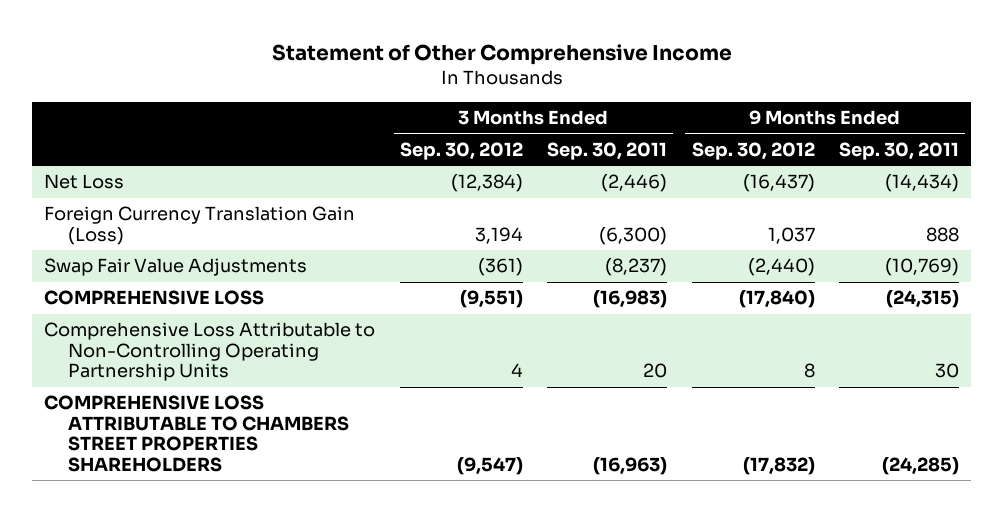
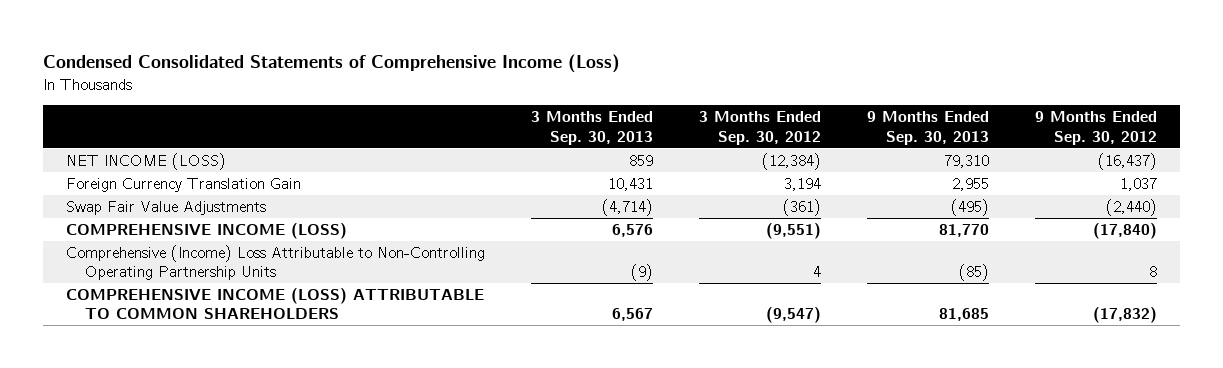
- Statement of Other Comprehensive Income
+ Condensed Consolidated Statements of Comprehensive Income (Loss)
- | 3 Months Ended Sep. 30, 2012 | 3 Months Ended Sep. 30, 2011 | 9 Months Ended Sep. 30, 2012 | 9 Months Ended Sep. 30, 2011
+ | 3 Months Ended Sep. 30, 2013 | 3 Months Ended Sep. 30, 2012 | 9 Months Ended Sep. 30, 2013 | 9 Months Ended Sep. 30, 2012
- Net Loss | (12,384) | (2,446) | (16,437) | (14,434)
- Foreign Currency Translation Gain (Loss) | 3,194 | (6,300) | 1,037 | 888
+ NET INCOME (LOSS) | 859 | (12,384) | 79,310 | (16,437)
+ Foreign Currency Translation Gain | 10,431 | 3,194 | 2,955 | 1,037
- COMPREHENSIVE LOSS | (9,551) | (16,983) | (17,840) | (24,315)
- Comprehensive Loss Attributable to Non-Controlling Operating Partnership Units | 4 | 20 | 8 | 30
- COMPREHENSIVE LOSS ATTRIBUTABLE TO CHAMBERS STREET PROPERTIES SHAREHOLDERS | (9,547) | (16,963) | (17,832) | (24,285)
+ COMPREHENSIVE INCOME (LOSS) | 6,576 | (9,551) | 81,770 | (17,840)
+ Comprehensive (Income) Loss Attributable to Non-Controlling Operating Partnership Units | (9) | 4 | (85) | 8
+ COMPREHENSIVE INCOME (LOSS) ATTRIBUTABLE TO COMMON SHAREHOLDERS | 6,567 | (9,547) | 81,685 | (17,832)

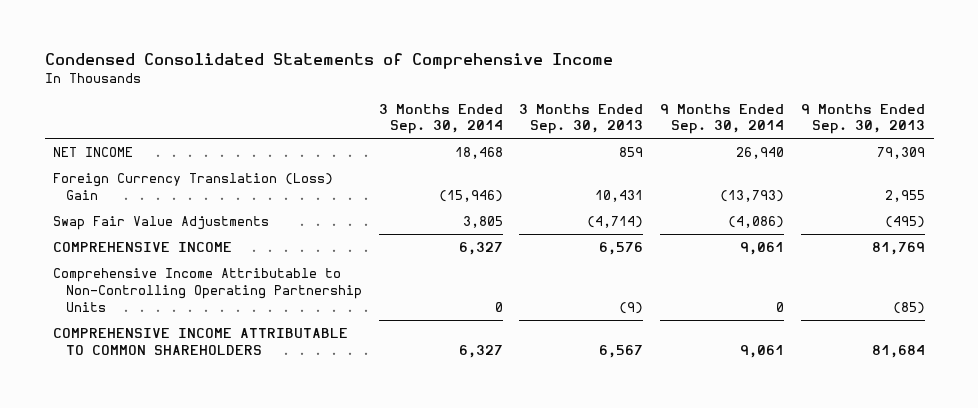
- Condensed Consolidated Statements of Comprehensive Income (Loss)
+ Condensed Consolidated Statements of Comprehensive Income
- | 3 Months Ended Sep. 30, 2013 | 3 Months Ended Sep. 30, 2012 | 9 Months Ended Sep. 30, 2013 | 9 Months Ended Sep. 30, 2012
+ | 3 Months Ended Sep. 30, 2014 | 3 Months Ended Sep. 30, 2013 | 9 Months Ended Sep. 30, 2014 | 9 Months Ended Sep. 30, 2013
- NET INCOME (LOSS) | 859 | (12,384) | 79,310 | (16,437)
- Foreign Currency Translation Gain | 10,431 | 3,194 | 2,955 | 1,037
+ NET INCOME | 18,468 | 859 | 26,940 | 79,309
+ Foreign Currency Translation (Loss) Gain | (15,946) | 10,431 | (13,793) | 2,955
- COMPREHENSIVE INCOME (LOSS) | 6,576 | (9,551) | 81,770 | (17,840)
- Comprehensive (Income) Loss Attributable to Non-Controlling Operating Partnership Units | (9) | 4 | (85) | 8
- COMPREHENSIVE INCOME (LOSS) ATTRIBUTABLE TO COMMON SHAREHOLDERS | 6,567 | (9,547) | 81,685 | (17,832)
+ COMPREHENSIVE INCOME | 6,327 | 6,576 | 9,061 | 81,769
+ Comprehensive Income Attributable to Non-Controlling Operating Partnership Units | 0 | (9) | 0 | (85)
+ COMPREHENSIVE INCOME ATTRIBUTABLE TO COMMON SHAREHOLDERS | 6,327 | 6,567 | 9,061 | 81,684

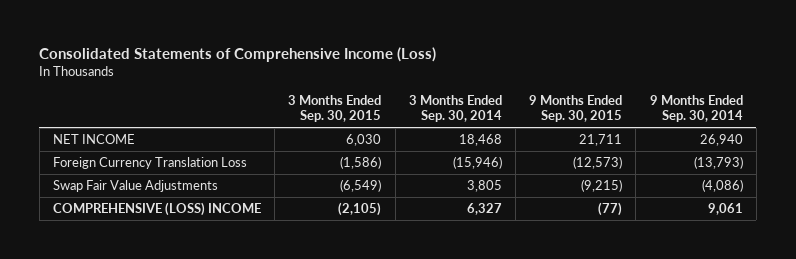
- Condensed Consolidated Statements of Comprehensive Income
+ Consolidated Statements of Comprehensive Income (Loss)
- | 3 Months Ended Sep. 30, 2014 | 3 Months Ended Sep. 30, 2013 | 9 Months Ended Sep. 30, 2014 | 9 Months Ended Sep. 30, 2013
+ | 3 Months Ended Sep. 30, 2015 | 3 Months Ended Sep. 30, 2014 | 9 Months Ended Sep. 30, 2015 | 9 Months Ended Sep. 30, 2014
- Foreign Currency Translation (Loss) Gain | (15,946) | 10,431 | (13,793) | 2,955
+ Foreign Currency Translation Loss | (1,586) | (15,946) | (12,573) | (13,793)
- COMPREHENSIVE INCOME | 6,327 | 6,576 | 9,061 | 81,769
- Comprehensive Income Attributable to Non-Controlling Operating Partnership Units | 0 | (9) | 0 | (85)
- COMPREHENSIVE INCOME ATTRIBUTABLE TO COMMON SHAREHOLDERS | 6,327 | 6,567 | 9,061 | 81,684
+ COMPREHENSIVE (LOSS) INCOME | (2,105) | 6,327 | (77) | 9,061

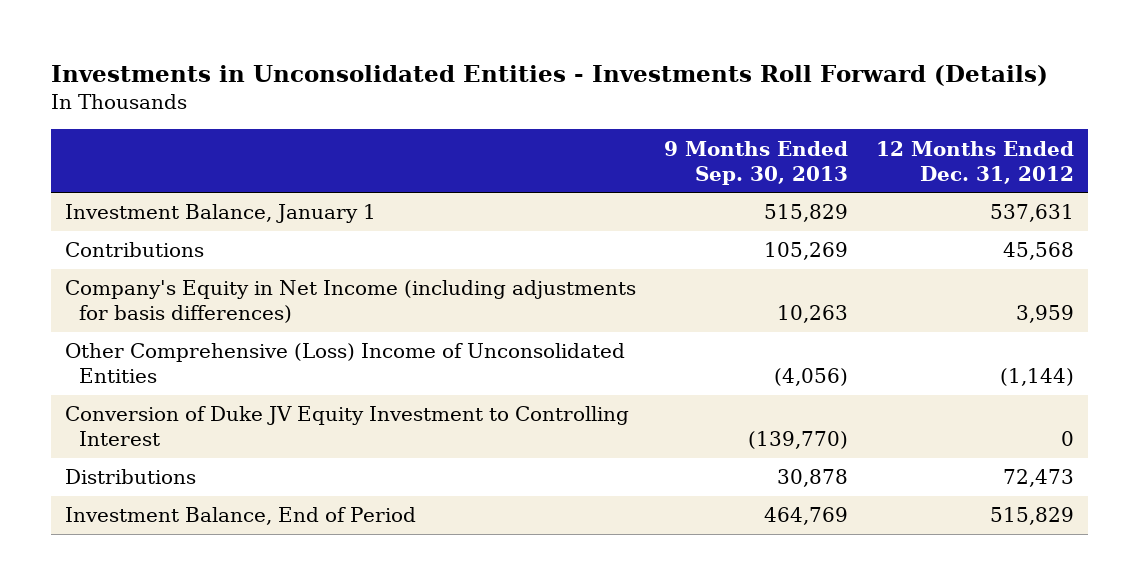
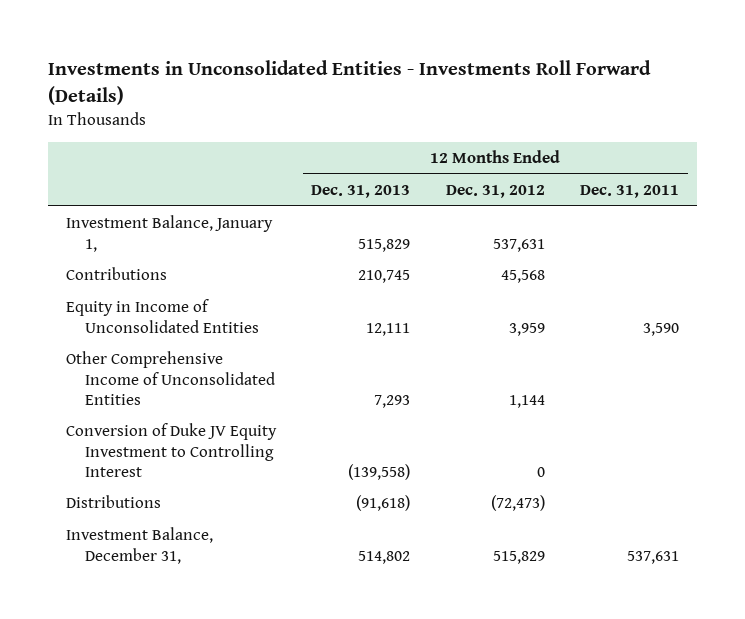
- | 9 Months Ended Sep. 30, 2013 | 12 Months Ended Dec. 31, 2012
+ | 12 Months Ended Dec. 31, 2013 | 12 Months Ended Dec. 31, 2012 | 12 Months Ended Dec. 31, 2011
- Investment Balance, January 1 | 515,829 | 537,631
+ Investment Balance, January 1, | 515,829 | 537,631 |
- Company's Equity in Net Income (including adjustments for basis differences) | 10,263 | 3,959
- Other Comprehensive (Loss) Income of Unconsolidated Entities | (4,056) | (1,144)
+ Equity in Income of Unconsolidated Entities | 12,111 | 3,959 | 3,590
+ Other Comprehensive Income of Unconsolidated Entities | 7,293 | 1,144 |
- Distributions | 30,878 | 72,473
- Investment Balance, End of Period | 464,769 | 515,829
+ Distributions | (91,618) | (72,473) |
+ Investment Balance, December 31, | 514,802 | 515,829 | 537,631

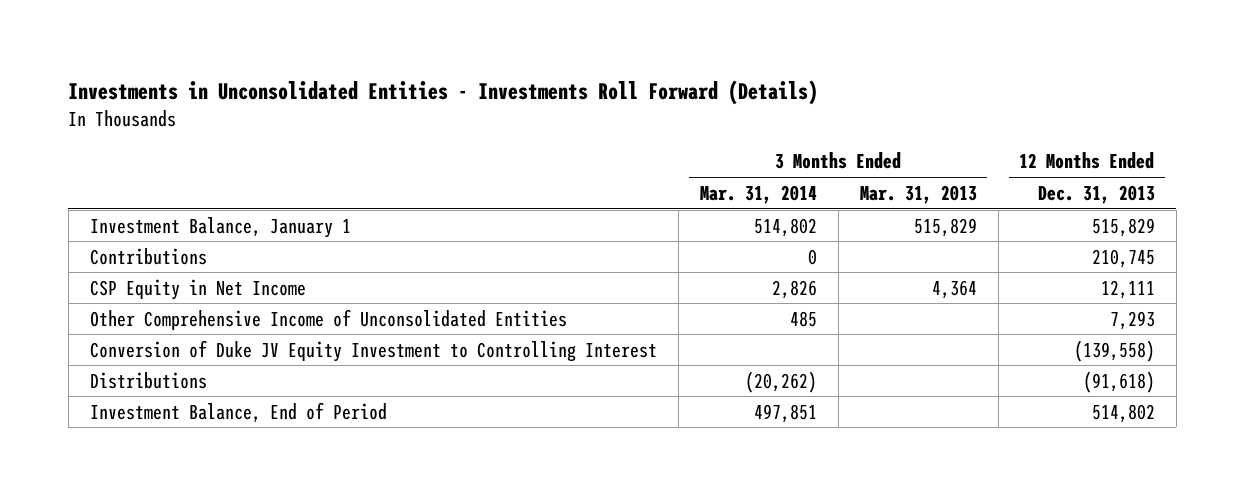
- | 12 Months Ended Dec. 31, 2013 | 12 Months Ended Dec. 31, 2012 | 12 Months Ended Dec. 31, 2011
+ | 3 Months Ended Mar. 31, 2014 | 3 Months Ended Mar. 31, 2013 | 12 Months Ended Dec. 31, 2013
- Investment Balance, January 1, | 515,829 | 537,631 |
+ Investment Balance, January 1 | 514,802 | 515,829 | 515,829
- Equity in Income of Unconsolidated Entities | 12,111 | 3,959 | 3,590
+ CSP Equity in Net Income | 2,826 | 4,364 | 12,111
- Investment Balance, December 31, | 514,802 | 515,829 | 537,631
+ Investment Balance, End of Period | 497,851 | | 514,802

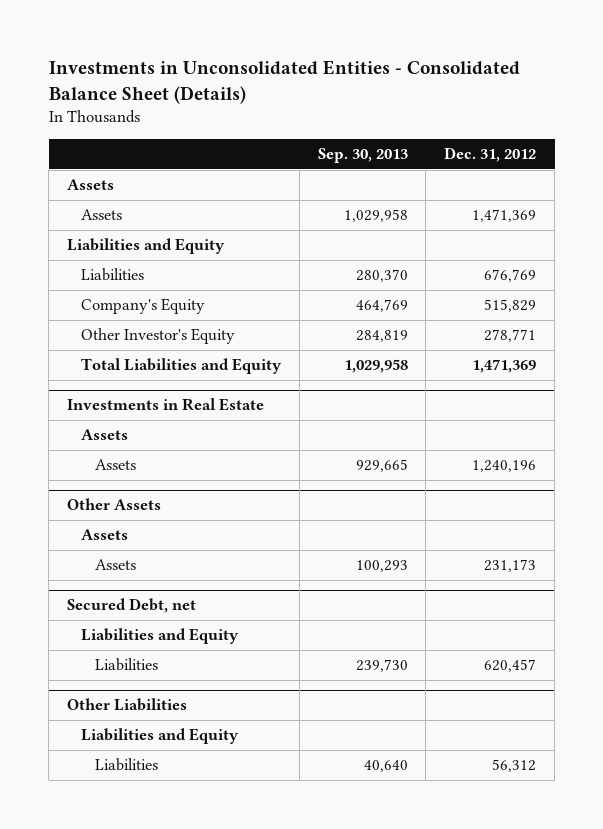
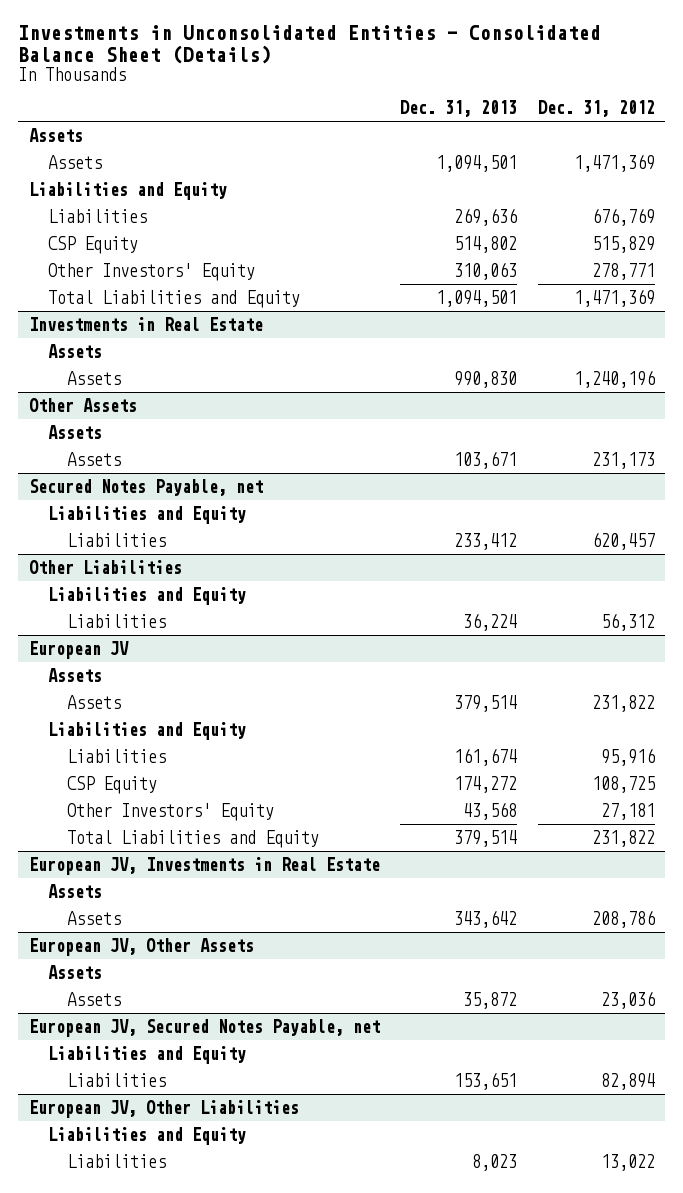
- | Sep. 30, 2013 | Dec. 31, 2012
+ | Dec. 31, 2013 | Dec. 31, 2012
- Company's Equity | 464,769 | 515,829
- Other Investor's Equity | 284,819 | 278,771
+ CSP Equity | 514,802 | 515,829
+ Other Investors' Equity | 310,063 | 278,771
- Secured Debt, net
+ Secured Notes Payable, net
+ European JV
+ Assets
+ Assets | 379,514 | 231,822
+ Liabilities and Equity
+ Liabilities | 161,674 | 95,916
+ CSP Equity | 174,272 | 108,725
+ Other Investors' Equity | 43,568 | 27,181
+ Total Liabilities and Equity | 379,514 | 231,822
+ European JV, Investments in Real Estate
+ Assets
+ Assets | 343,642 | 208,786
+ European JV, Other Assets
+ Assets
+ Assets | 35,872 | 23,036
+ European JV, Secured Notes Payable, net
+ Liabilities and Equity
+ Liabilities | 153,651 | 82,894
+ European JV, Other Liabilities
+ Liabilities and Equity
+ Liabilities | 8,023 | 13,022

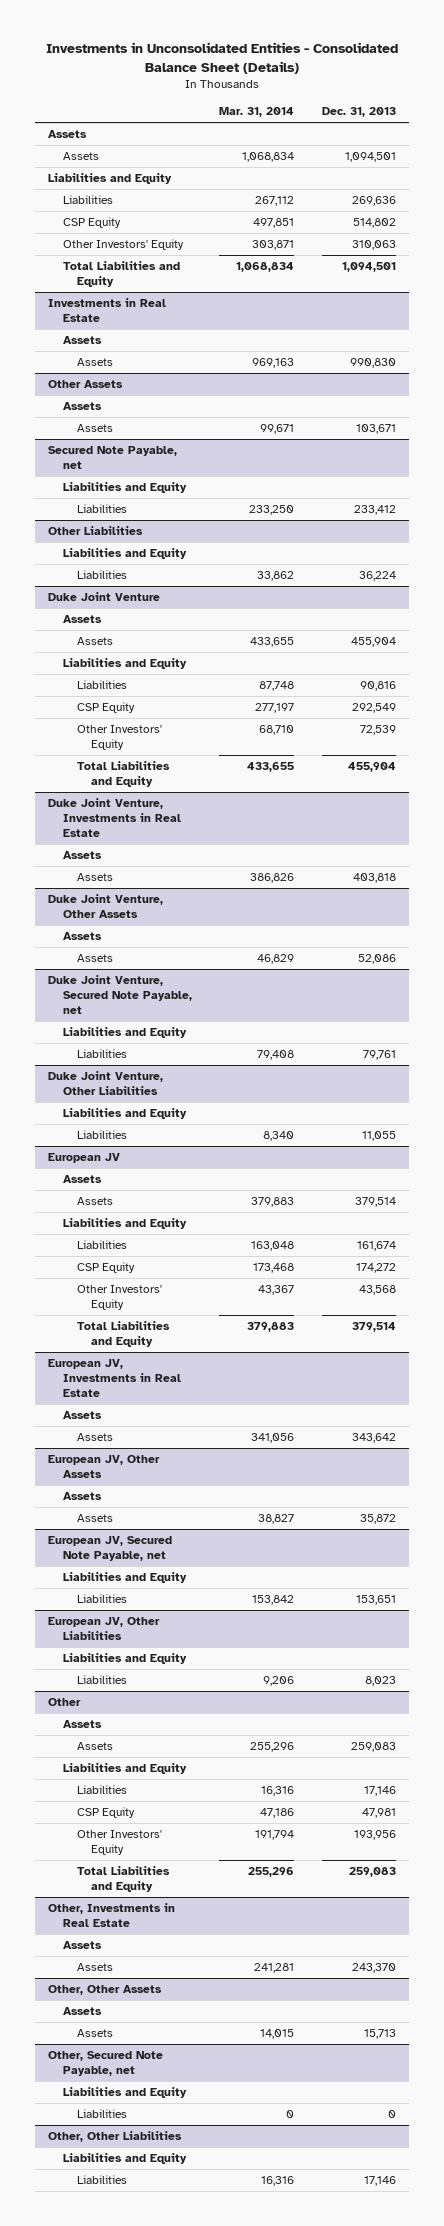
- | Dec. 31, 2013 | Dec. 31, 2012
+ | Mar. 31, 2014 | Dec. 31, 2013
- Secured Notes Payable, net
+ Secured Note Payable, net
+ Duke Joint Venture
+ Assets
+ Assets | 433,655 | 455,904
+ Liabilities and Equity
+ Liabilities | 87,748 | 90,816
+ CSP Equity | 277,197 | 292,549
+ Other Investors' Equity | 68,710 | 72,539
+ Total Liabilities and Equity | 433,655 | 455,904
+ Duke Joint Venture, Investments in Real Estate
+ Assets
+ Assets | 386,826 | 403,818
+ Duke Joint Venture, Other Assets
+ Assets
+ Assets | 46,829 | 52,086
+ Duke Joint Venture, Secured Note Payable, net
+ Liabilities and Equity
+ Liabilities | 79,408 | 79,761
+ Duke Joint Venture, Other Liabilities
+ Liabilities and Equity
+ Liabilities | 8,340 | 11,055
- European JV, Secured Notes Payable, net
+ European JV, Secured Note Payable, net
+ Other
+ Assets
+ Assets | 255,296 | 259,083
+ Liabilities and Equity
+ Liabilities | 16,316 | 17,146
+ CSP Equity | 47,186 | 47,981
+ Other Investors' Equity | 191,794 | 193,956
+ Total Liabilities and Equity | 255,296 | 259,083
+ Other, Investments in Real Estate
+ Assets
+ Assets | 241,281 | 243,370
+ Other, Other Assets
+ Assets
+ Assets | 14,015 | 15,713
+ Other, Secured Note Payable, net
+ Liabilities and Equity
+ Liabilities | 0 | 0
+ Other, Other Liabilities
+ Liabilities and Equity
+ Liabilities | 16,316 | 17,146

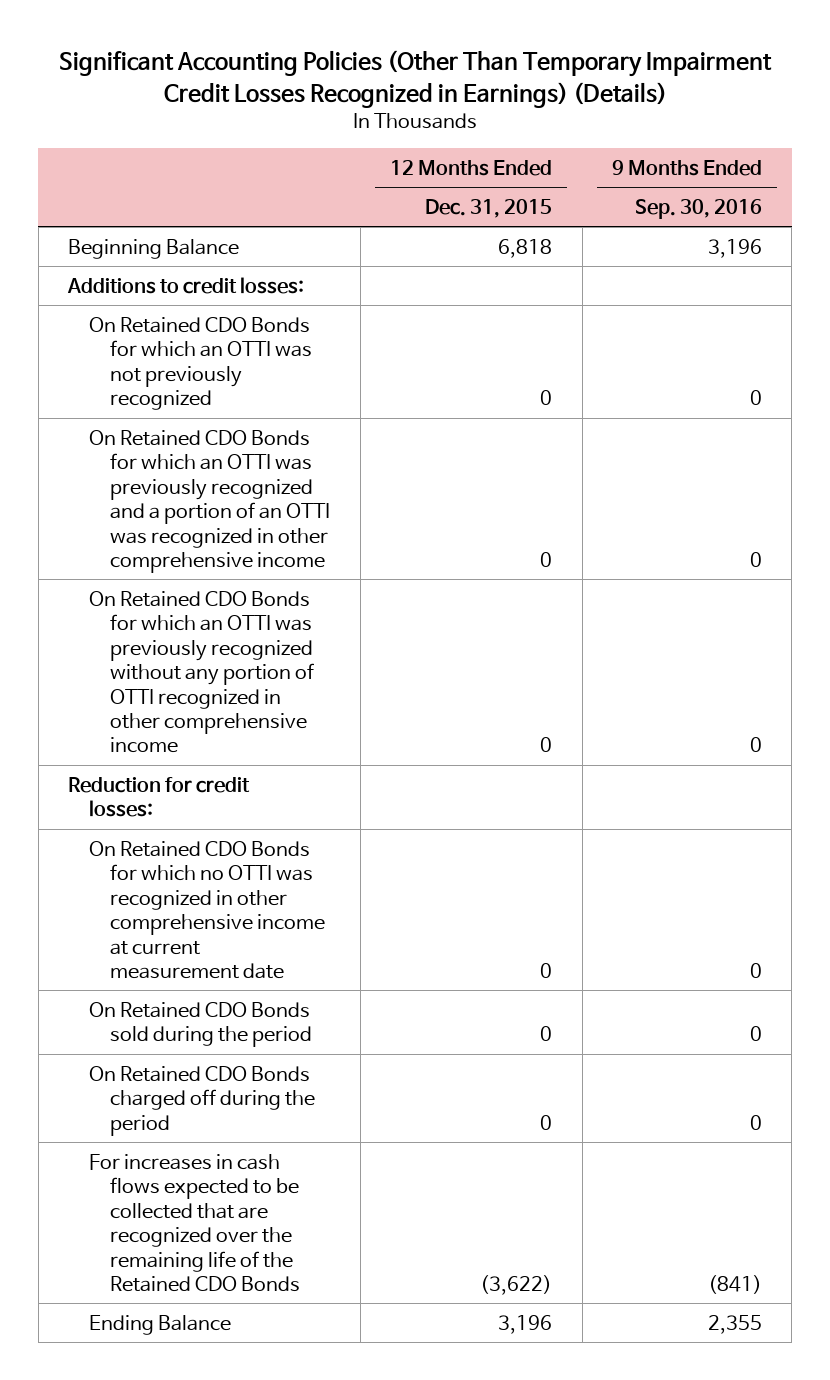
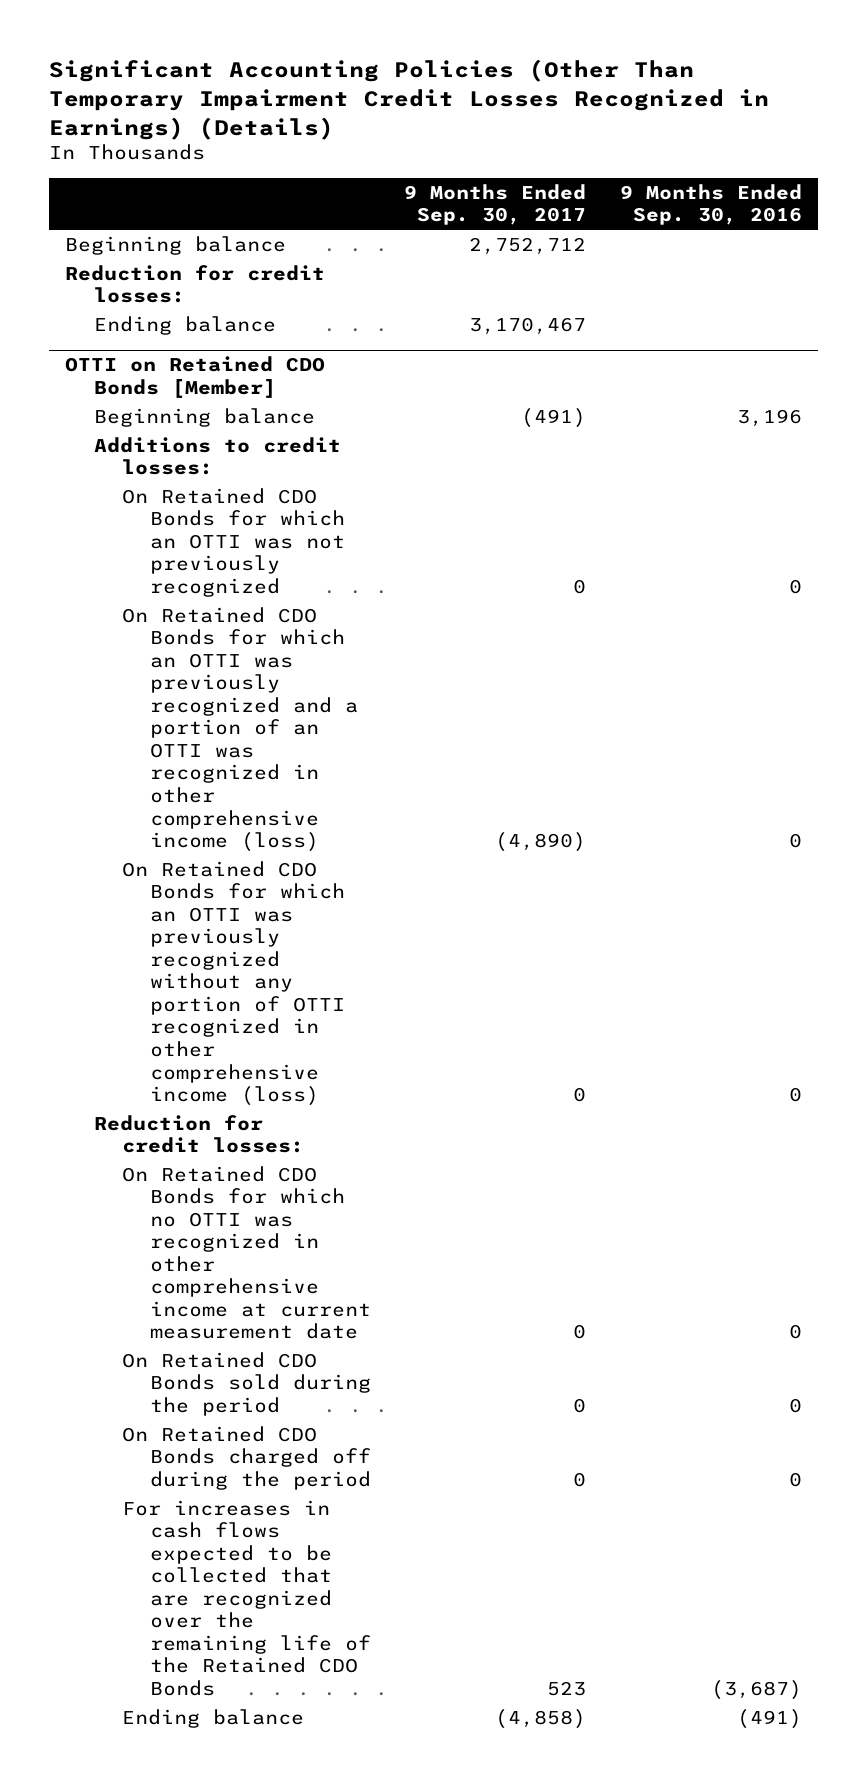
- | 12 Months Ended Dec. 31, 2015 | 9 Months Ended Sep. 30, 2016
+ | 9 Months Ended Sep. 30, 2017 | 9 Months Ended Sep. 30, 2016
- Beginning Balance | 6,818 | 3,196
+ Beginning balance | 2,752,712 |
+ Reduction for credit losses:
+ Ending balance | 3,170,467 |
+ OTTI on Retained CDO Bonds [Member]
+ Beginning balance | (491) | 3,196
- On Retained CDO Bonds for which an OTTI was previously recognized and a portion of an OTTI was recognized in other comprehensive income | 0 | 0
- On Retained CDO Bonds for which an OTTI was previously recognized without any portion of OTTI recognized in other comprehensive income | 0 | 0
+ On Retained CDO Bonds for which an OTTI was previously recognized and a portion of an OTTI was recognized in other comprehensive income (loss) | (4,890) | 0
+ On Retained CDO Bonds for which an OTTI was previously recognized without any portion of OTTI recognized in other comprehensive income (loss) | 0 | 0
- For increases in cash flows expected to be collected that are recognized over the remaining life of the Retained CDO Bonds | (3,622) | (841)
- Ending Balance | 3,196 | 2,355
+ For increases in cash flows expected to be collected that are recognized over the remaining life of the Retained CDO Bonds | 523 | (3,687)
+ Ending balance | (4,858) | (491)

